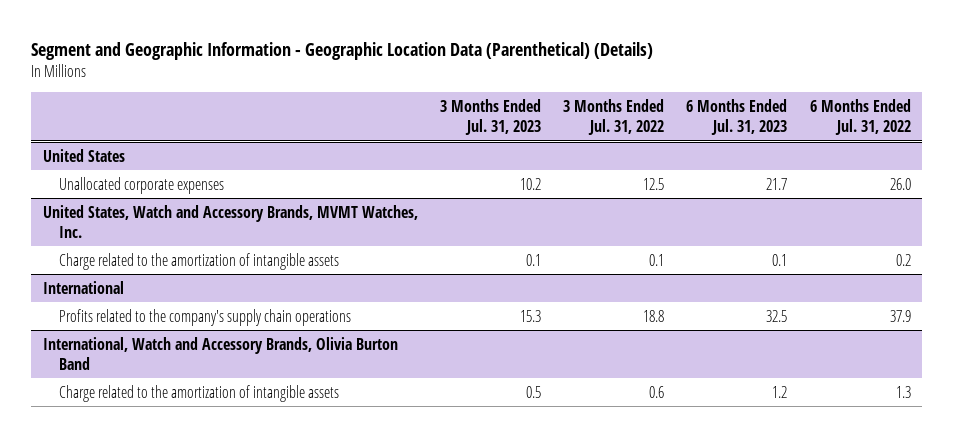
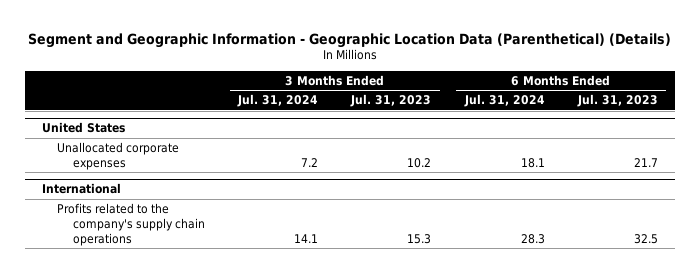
- | 3 Months Ended Jul. 31, 2023 | 3 Months Ended Jul. 31, 2022 | 6 Months Ended Jul. 31, 2023 | 6 Months Ended Jul. 31, 2022
+ | 3 Months Ended Jul. 31, 2024 | 3 Months Ended Jul. 31, 2023 | 6 Months Ended Jul. 31, 2024 | 6 Months Ended Jul. 31, 2023
- United States, Watch and Accessory Brands, MVMT Watches, Inc.
- Charge related to the amortization of intangible assets | 0.1 | 0.1 | 0.1 | 0.2
- International, Watch and Accessory Brands, Olivia Burton Band
- Charge related to the amortization of intangible assets | 0.5 | 0.6 | 1.2 | 1.3

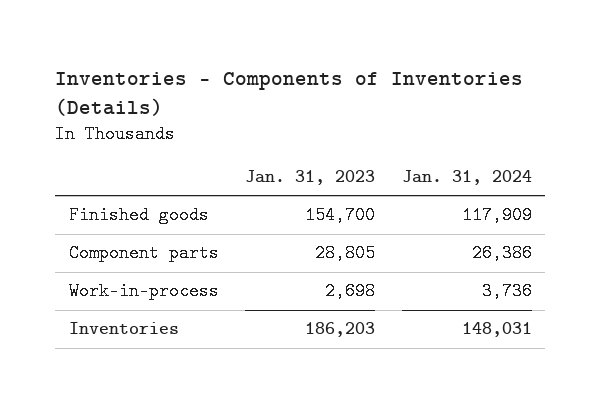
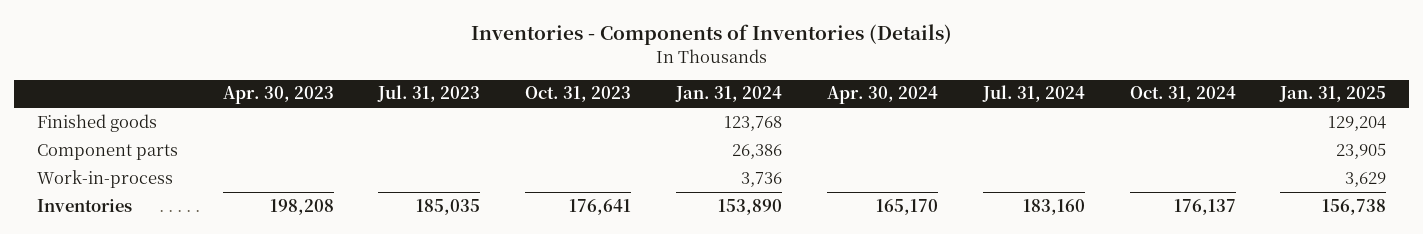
- | Jan. 31, 2023 | Jan. 31, 2024
+ | Apr. 30, 2023 | Jul. 31, 2023 | Oct. 31, 2023 | Jan. 31, 2024 | Apr. 30, 2024 | Jul. 31, 2024 | Oct. 31, 2024 | Jan. 31, 2025
- Finished goods | 154,700 | 117,909
+ Finished goods | | | | 123,768 | | | | 129,204
- Inventories | 186,203 | 148,031
+ Inventories | 198,208 | 185,035 | 176,641 | 153,890 | 165,170 | 183,160 | 176,137 | 156,738

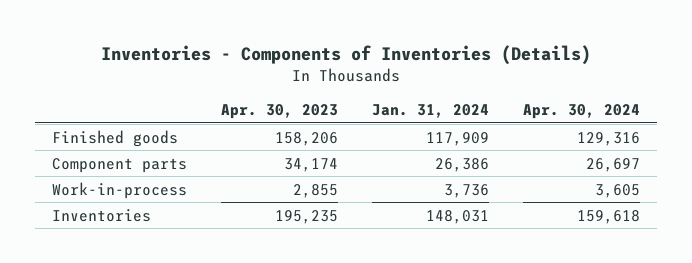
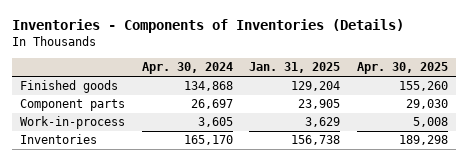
- | Apr. 30, 2023 | Jan. 31, 2024 | Apr. 30, 2024
+ | Apr. 30, 2024 | Jan. 31, 2025 | Apr. 30, 2025
- Finished goods | 158,206 | 117,909 | 129,316
+ Finished goods | 134,868 | 129,204 | 155,260
- Inventories | 195,235 | 148,031 | 159,618
+ Inventories | 165,170 | 156,738 | 189,298

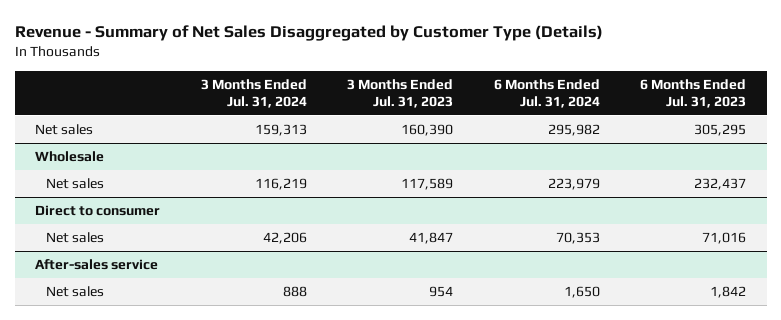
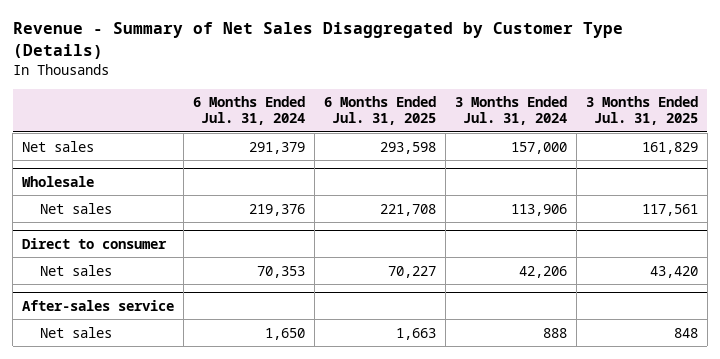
- | 3 Months Ended Jul. 31, 2024 | 3 Months Ended Jul. 31, 2023 | 6 Months Ended Jul. 31, 2024 | 6 Months Ended Jul. 31, 2023
+ | 6 Months Ended Jul. 31, 2024 | 6 Months Ended Jul. 31, 2025 | 3 Months Ended Jul. 31, 2024 | 3 Months Ended Jul. 31, 2025
- Net sales | 159,313 | 160,390 | 295,982 | 305,295
+ Net sales | 291,379 | 293,598 | 157,000 | 161,829
@ Wholesale
- Net sales | 116,219 | 117,589 | 223,979 | 232,437
+ Net sales | 219,376 | 221,708 | 113,906 | 117,561

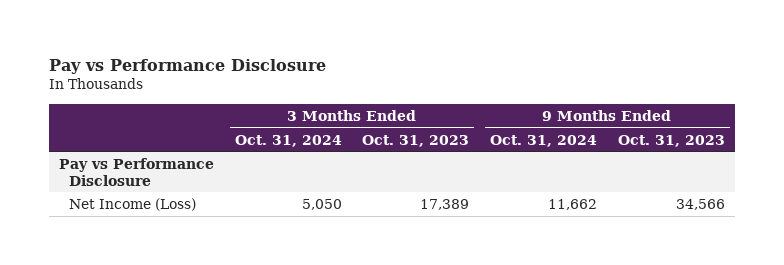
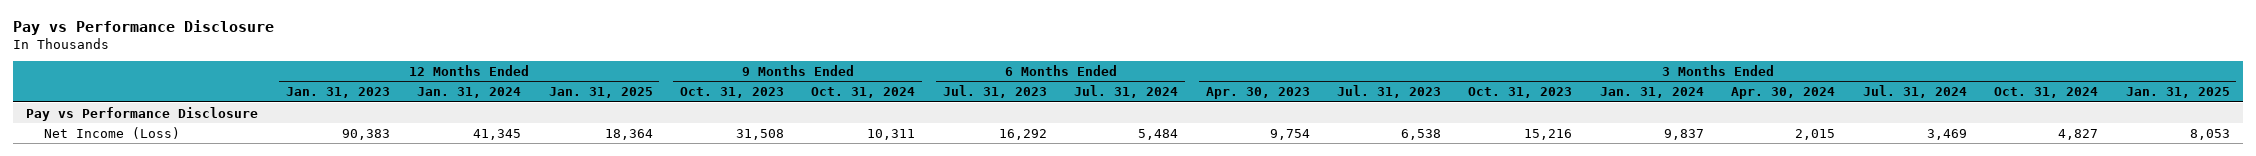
- | 3 Months Ended Oct. 31, 2024 | 3 Months Ended Oct. 31, 2023 | 9 Months Ended Oct. 31, 2024 | 9 Months Ended Oct. 31, 2023
+ | 12 Months Ended Jan. 31, 2023 | 12 Months Ended Jan. 31, 2024 | 12 Months Ended Jan. 31, 2025 | 9 Months Ended Oct. 31, 2023 | 9 Months Ended Oct. 31, 2024 | 6 Months Ended Jul. 31, 2023 | 6 Months Ended Jul. 31, 2024 | 3 Months Ended Apr. 30, 2023 | 3 Months Ended Jul. 31, 2023 | 3 Months Ended Oct. 31, 2023 | 3 Months Ended Jan. 31, 2024 | 3 Months Ended Apr. 30, 2024 | 3 Months Ended Jul. 31, 2024 | 3 Months Ended Oct. 31, 2024 | 3 Months Ended Jan. 31, 2025
- Net Income (Loss) | 5,050 | 17,389 | 11,662 | 34,566
+ Net Income (Loss) | 90,383 | 41,345 | 18,364 | 31,508 | 10,311 | 16,292 | 5,484 | 9,754 | 6,538 | 15,216 | 9,837 | 2,015 | 3,469 | 4,827 | 8,053

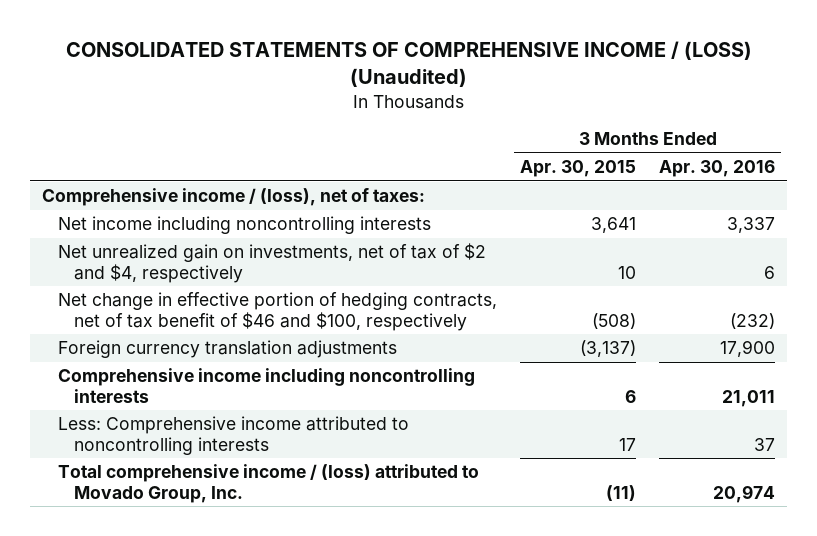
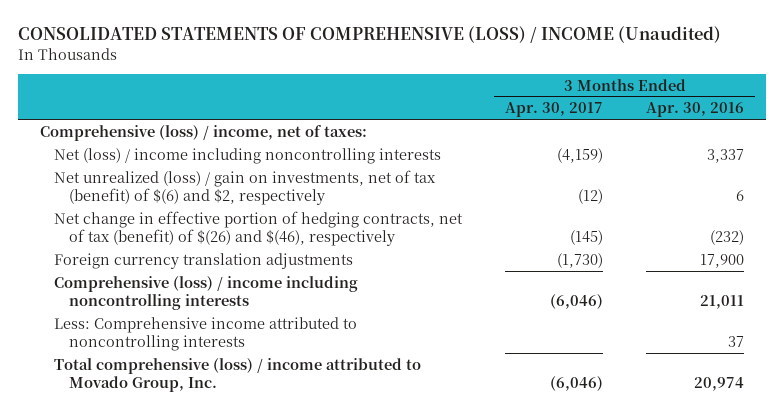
- CONSOLIDATED STATEMENTS OF COMPREHENSIVE INCOME / (LOSS) (Unaudited)
+ CONSOLIDATED STATEMENTS OF COMPREHENSIVE (LOSS) / INCOME (Unaudited)
- | 3 Months Ended Apr. 30, 2015 | 3 Months Ended Apr. 30, 2016
+ | 3 Months Ended Apr. 30, 2017 | 3 Months Ended Apr. 30, 2016
- Comprehensive income / (loss), net of taxes:
- Net income including noncontrolling interests | 3,641 | 3,337
- Net unrealized gain on investments, net of tax of $2 and $4, respectively | 10 | 6
- Net change in effective portion of hedging contracts, net of tax benefit of $46 and $100, respectively | (508) | (232)
+ Comprehensive (loss) / income, net of taxes:
+ Net (loss) / income including noncontrolling interests | (4,159) | 3,337
+ Net unrealized (loss) / gain on investments, net of tax (benefit) of $(6) and $2, respectively | (12) | 6
+ Net change in effective portion of hedging contracts, net of tax (benefit) of $(26) and $(46), respectively | (145) | (232)
- Comprehensive income including noncontrolling interests | 6 | 21,011
+ Comprehensive (loss) / income including noncontrolling interests | (6,046) | 21,011
- Total comprehensive income / (loss) attributed to Movado Group, Inc. | (11) | 20,974
+ Total comprehensive (loss) / income attributed to Movado Group, Inc. | (6,046) | 20,974

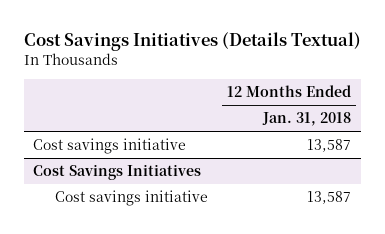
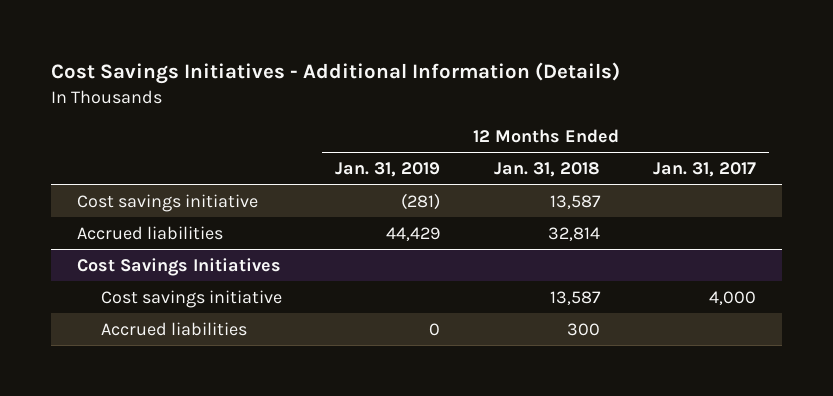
- Cost Savings Initiatives (Details Textual)
+ Cost Savings Initiatives - Additional Information (Details)
- | 12 Months Ended Jan. 31, 2018
+ | 12 Months Ended Jan. 31, 2019 | 12 Months Ended Jan. 31, 2018 | 12 Months Ended Jan. 31, 2017
+ Accrued liabilities | 44,429 | 32,814 |
@ Cost Savings Initiatives
+ Accrued liabilities | 0 | 300 |

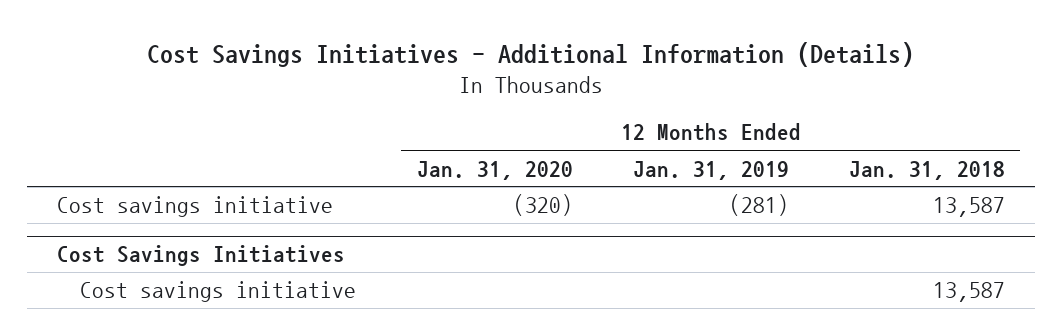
- | 12 Months Ended Jan. 31, 2019 | 12 Months Ended Jan. 31, 2018 | 12 Months Ended Jan. 31, 2017
+ | 12 Months Ended Jan. 31, 2020 | 12 Months Ended Jan. 31, 2019 | 12 Months Ended Jan. 31, 2018
- Accrued liabilities | 44,429 | 32,814 |
@ Cost Savings Initiatives
- Accrued liabilities | 0 | 300 |

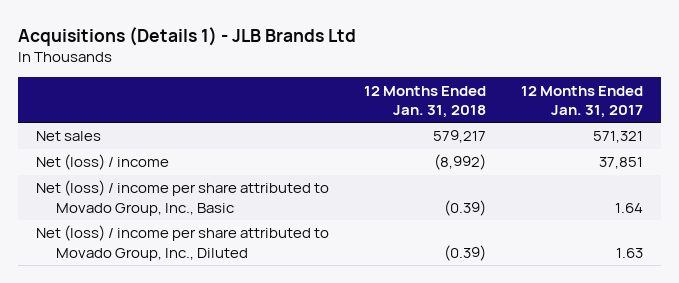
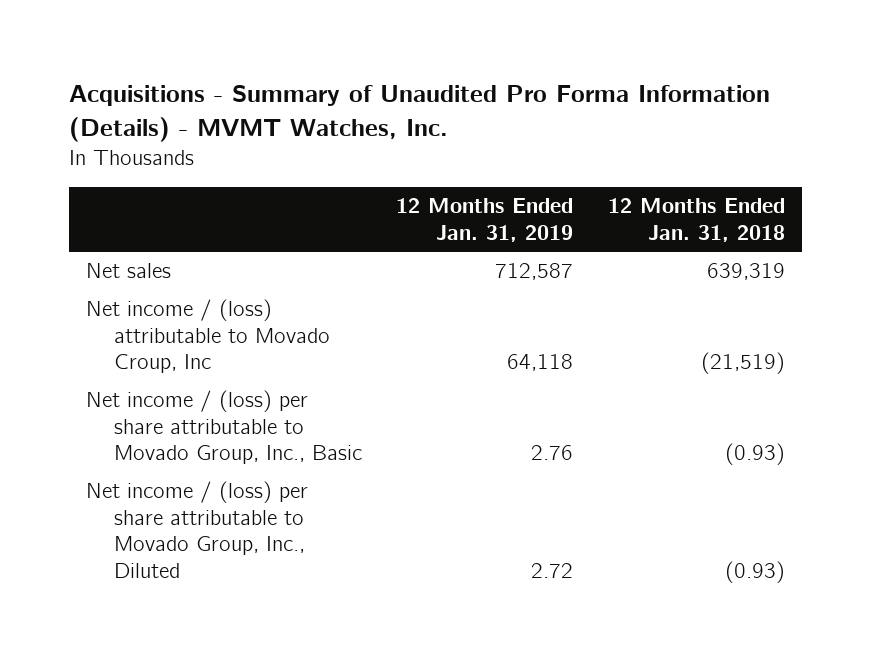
- Acquisitions (Details 1) - JLB Brands Ltd
+ Acquisitions - Summary of Unaudited Pro Forma Information (Details) - MVMT Watches, Inc.
- | 12 Months Ended Jan. 31, 2018 | 12 Months Ended Jan. 31, 2017
+ | 12 Months Ended Jan. 31, 2019 | 12 Months Ended Jan. 31, 2018
- Net sales | 579,217 | 571,321
- Net (loss) / income | (8,992) | 37,851
- Net (loss) / income per share attributed to Movado Group, Inc., Basic | (0.39) | 1.64
- Net (loss) / income per share attributed to Movado Group, Inc., Diluted | (0.39) | 1.63
+ Net sales | 712,587 | 639,319
+ Net income / (loss) attributable to Movado Croup, Inc | 64,118 | (21,519)
+ Net income / (loss) per share attributable to Movado Group, Inc., Basic | 2.76 | (0.93)
+ Net income / (loss) per share attributable to Movado Group, Inc., Diluted | 2.72 | (0.93)

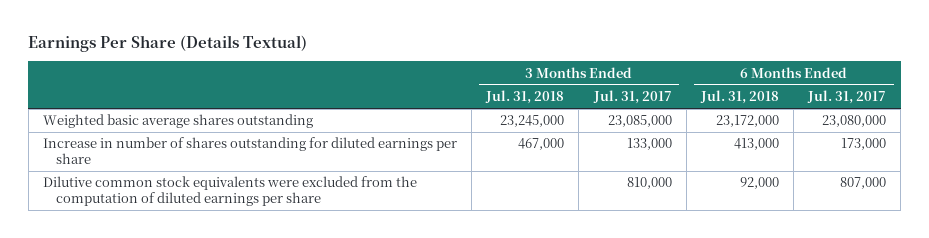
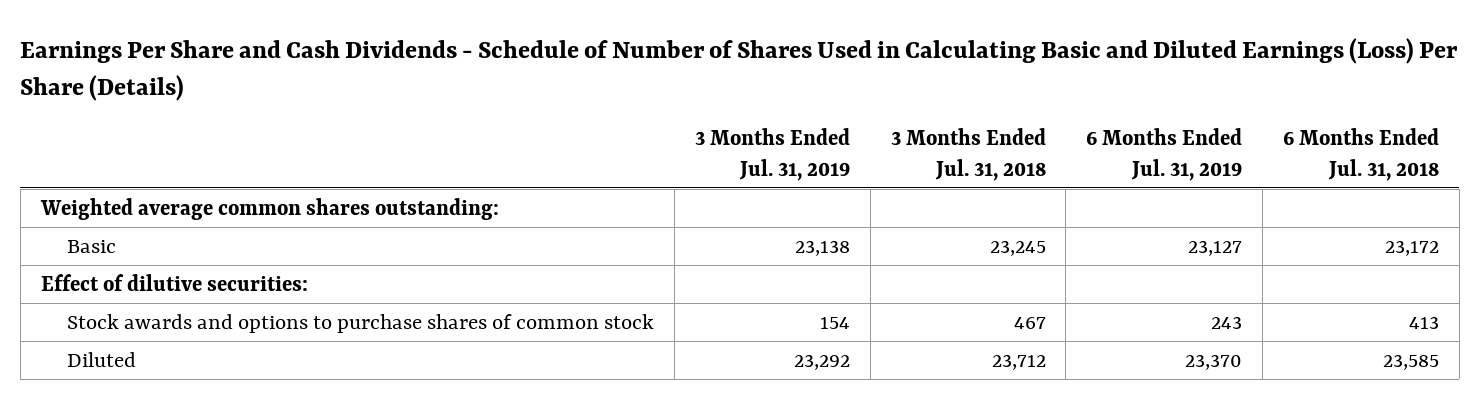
- Earnings Per Share (Details Textual)
+ Earnings Per Share and Cash Dividends - Schedule of Number of Shares Used in Calculating Basic and Diluted Earnings (Loss) Per Share (Details)
- | 3 Months Ended Jul. 31, 2018 | 3 Months Ended Jul. 31, 2017 | 6 Months Ended Jul. 31, 2018 | 6 Months Ended Jul. 31, 2017
+ | 3 Months Ended Jul. 31, 2019 | 3 Months Ended Jul. 31, 2018 | 6 Months Ended Jul. 31, 2019 | 6 Months Ended Jul. 31, 2018
- Weighted basic average shares outstanding | 23,245,000 | 23,085,000 | 23,172,000 | 23,080,000
- Increase in number of shares outstanding for diluted earnings per share | 467,000 | 133,000 | 413,000 | 173,000
- Dilutive common stock equivalents were excluded from the computation of diluted earnings per share | | 810,000 | 92,000 | 807,000
+ Weighted average common shares outstanding:
+ Basic | 23,138 | 23,245 | 23,127 | 23,172
+ Effect of dilutive securities:
+ Stock awards and options to purchase shares of common stock | 154 | 467 | 243 | 413
+ Diluted | 23,292 | 23,712 | 23,370 | 23,585

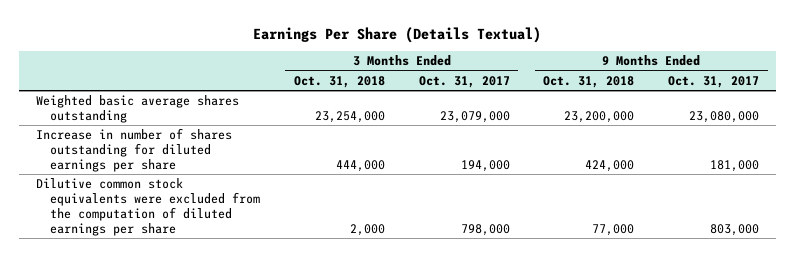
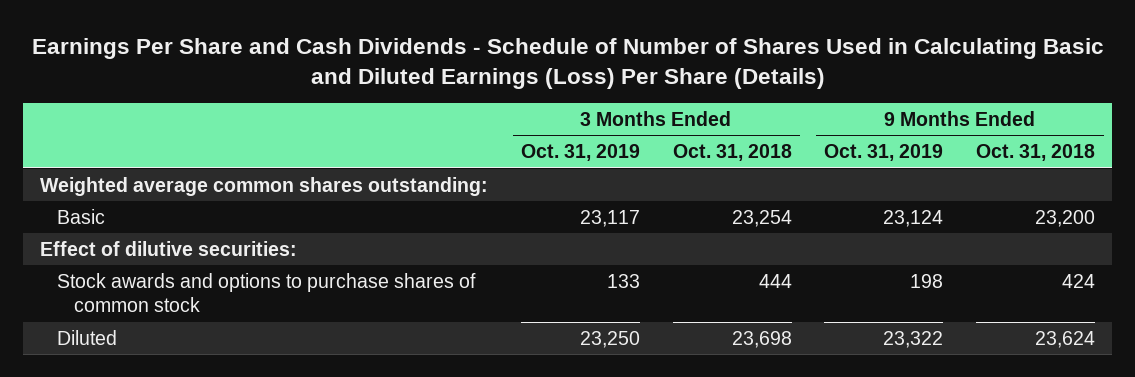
- Earnings Per Share (Details Textual)
+ Earnings Per Share and Cash Dividends - Schedule of Number of Shares Used in Calculating Basic and Diluted Earnings (Loss) Per Share (Details)
- | 3 Months Ended Oct. 31, 2018 | 3 Months Ended Oct. 31, 2017 | 9 Months Ended Oct. 31, 2018 | 9 Months Ended Oct. 31, 2017
+ | 3 Months Ended Oct. 31, 2019 | 3 Months Ended Oct. 31, 2018 | 9 Months Ended Oct. 31, 2019 | 9 Months Ended Oct. 31, 2018
- Weighted basic average shares outstanding | 23,254,000 | 23,079,000 | 23,200,000 | 23,080,000
- Increase in number of shares outstanding for diluted earnings per share | 444,000 | 194,000 | 424,000 | 181,000
- Dilutive common stock equivalents were excluded from the computation of diluted earnings per share | 2,000 | 798,000 | 77,000 | 803,000
+ Weighted average common shares outstanding:
+ Basic | 23,117 | 23,254 | 23,124 | 23,200
+ Effect of dilutive securities:
+ Stock awards and options to purchase shares of common stock | 133 | 444 | 198 | 424
+ Diluted | 23,250 | 23,698 | 23,322 | 23,624

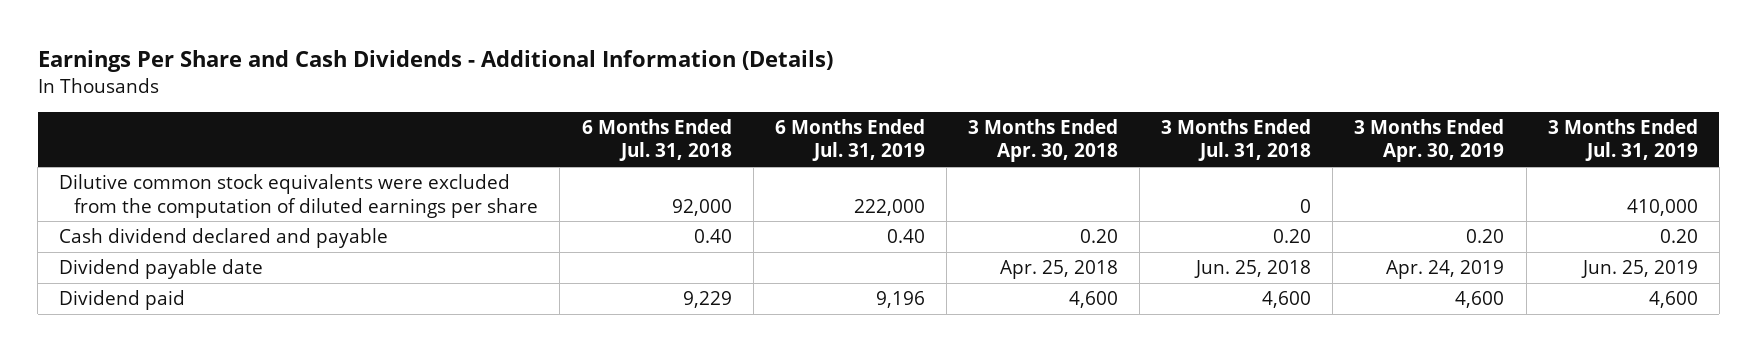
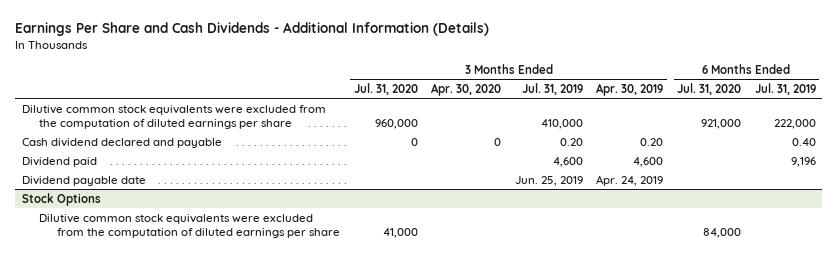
- | 6 Months Ended Jul. 31, 2018 | 6 Months Ended Jul. 31, 2019 | 3 Months Ended Apr. 30, 2018 | 3 Months Ended Jul. 31, 2018 | 3 Months Ended Apr. 30, 2019 | 3 Months Ended Jul. 31, 2019
+ | 3 Months Ended Jul. 31, 2020 | 3 Months Ended Apr. 30, 2020 | 3 Months Ended Jul. 31, 2019 | 3 Months Ended Apr. 30, 2019 | 6 Months Ended Jul. 31, 2020 | 6 Months Ended Jul. 31, 2019
moved down: Dividend payable date | | | Jun. 25, 2019 | Apr. 24, 2019 | |
+ Stock Options
+ Dilutive common stock equivalents were excluded from the computation of diluted earnings per share | 41,000 | | | | 84,000 |

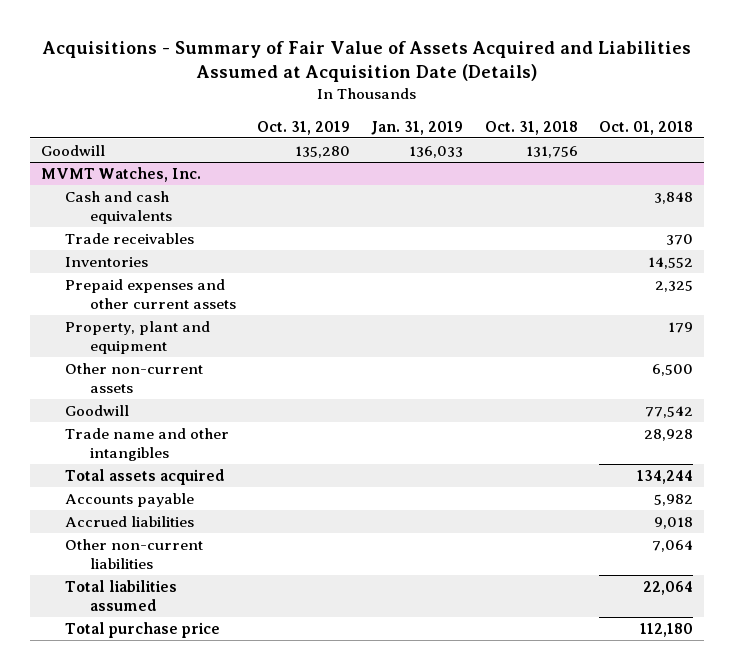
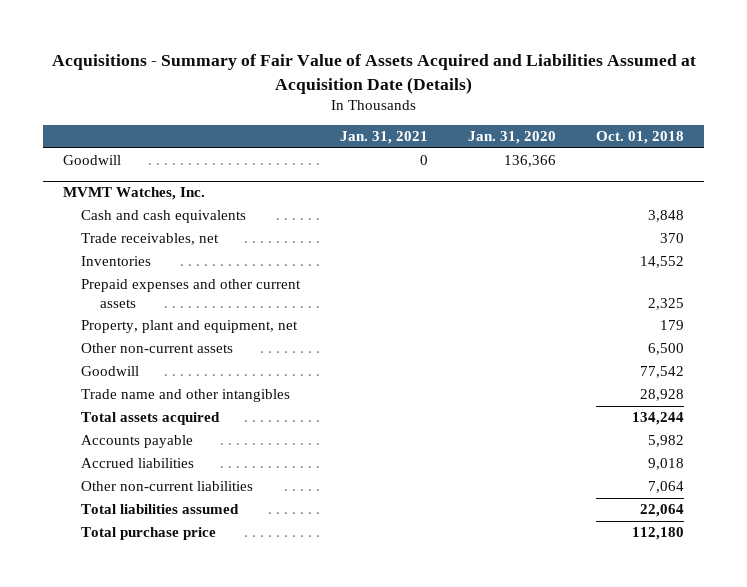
- | Oct. 31, 2019 | Jan. 31, 2019 | Oct. 31, 2018 | Oct. 01, 2018
+ | Jan. 31, 2021 | Jan. 31, 2020 | Oct. 01, 2018
@ MVMT Watches, Inc.
- Trade receivables | | | | 370
+ Trade receivables, net | | | 370
- Property, plant and equipment | | | | 179
+ Property, plant and equipment, net | | | 179

